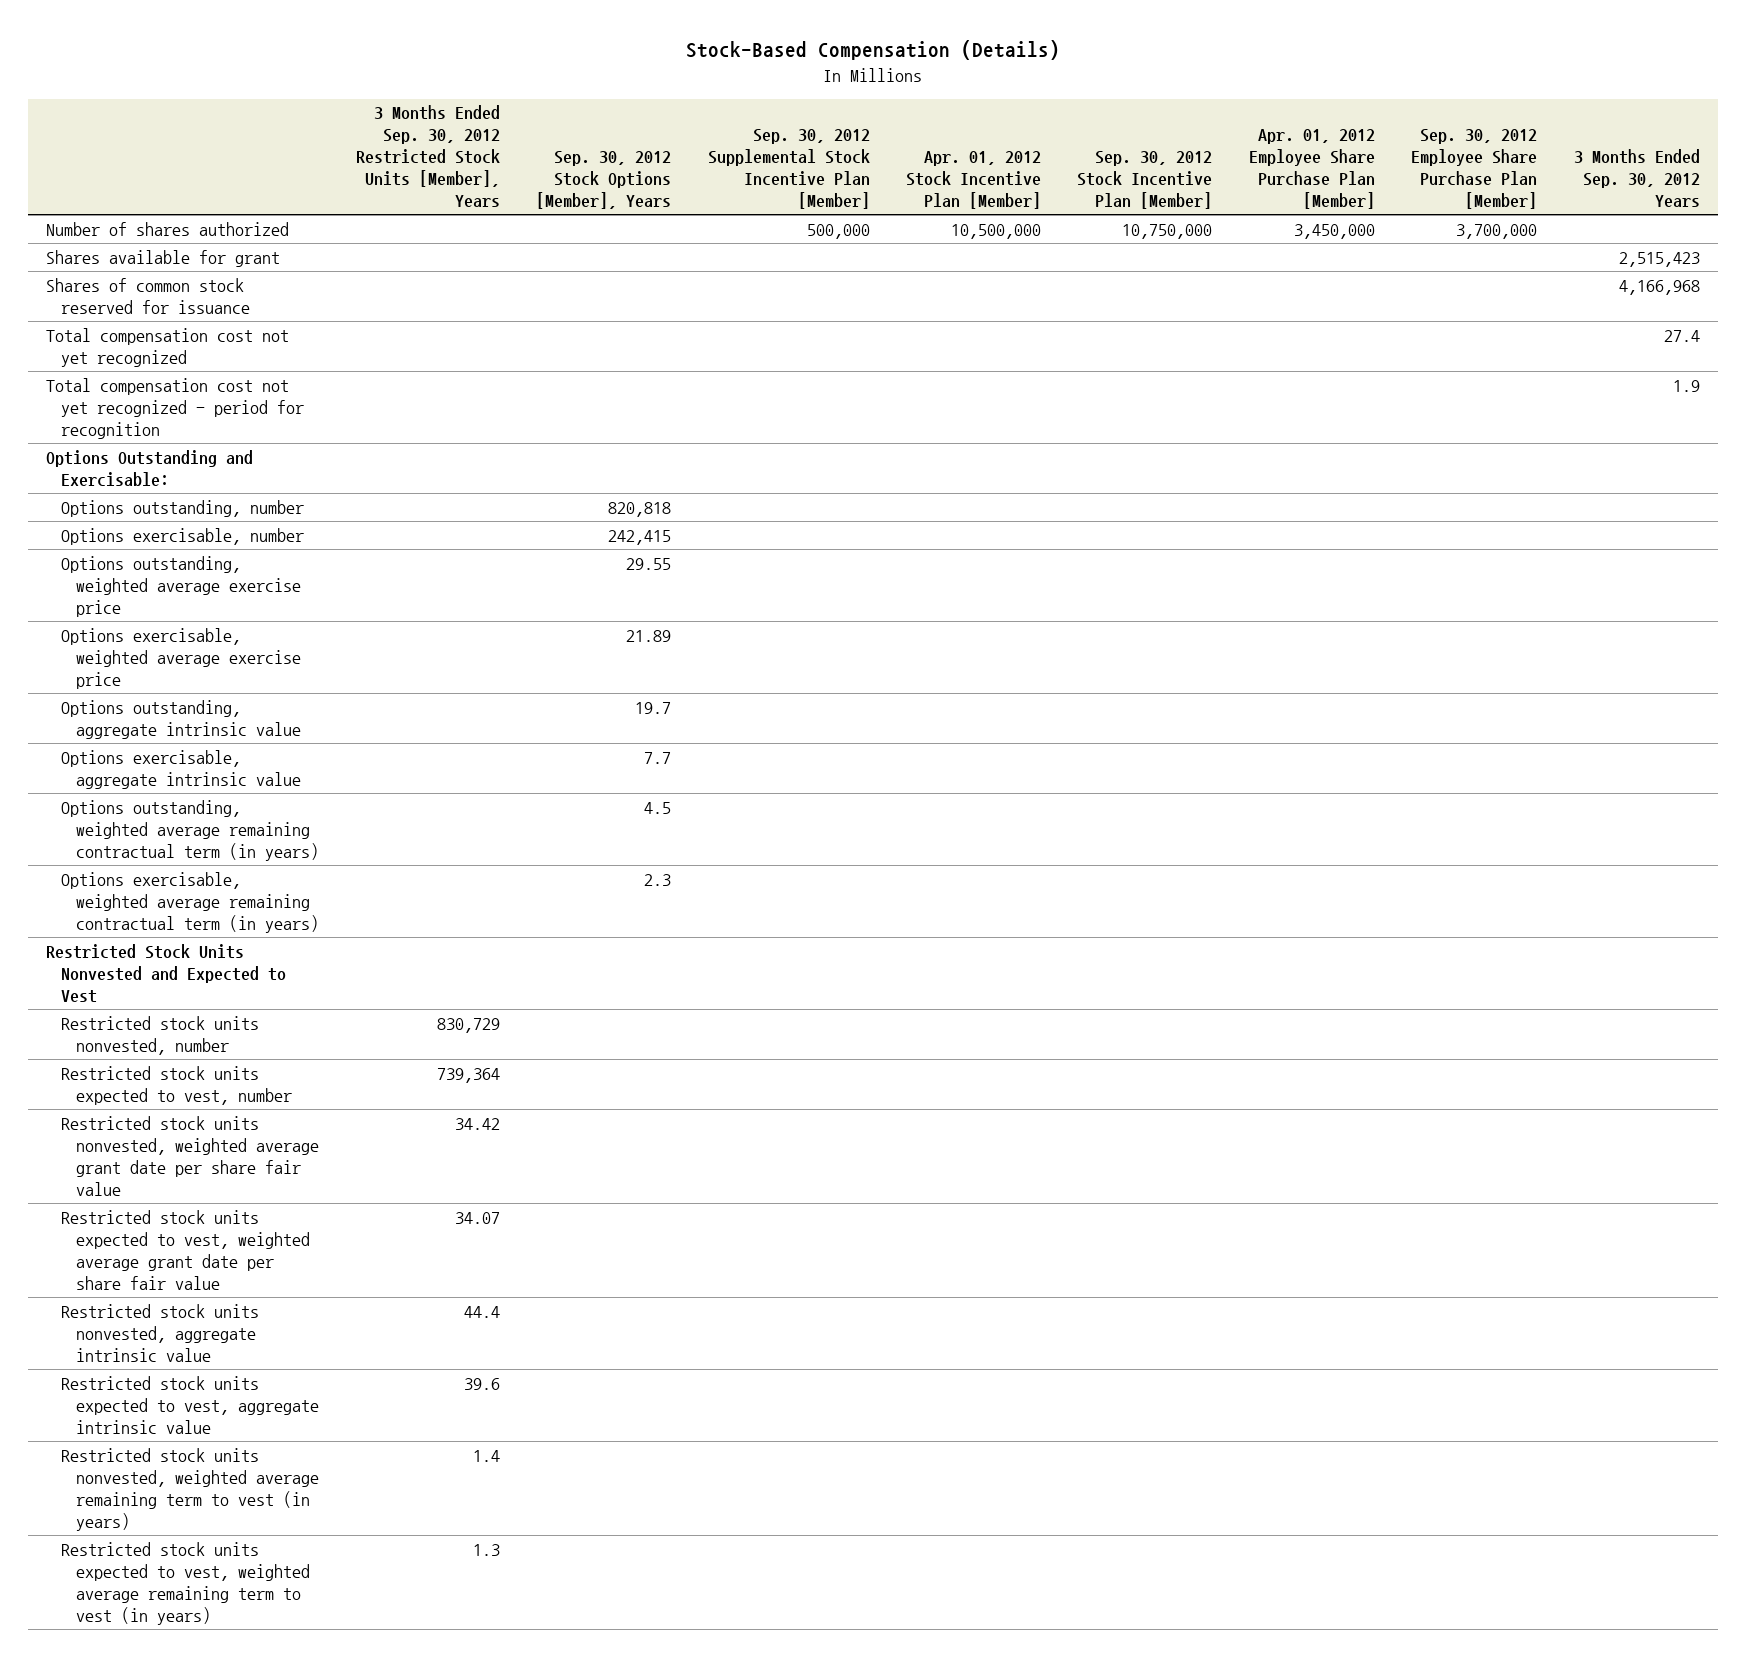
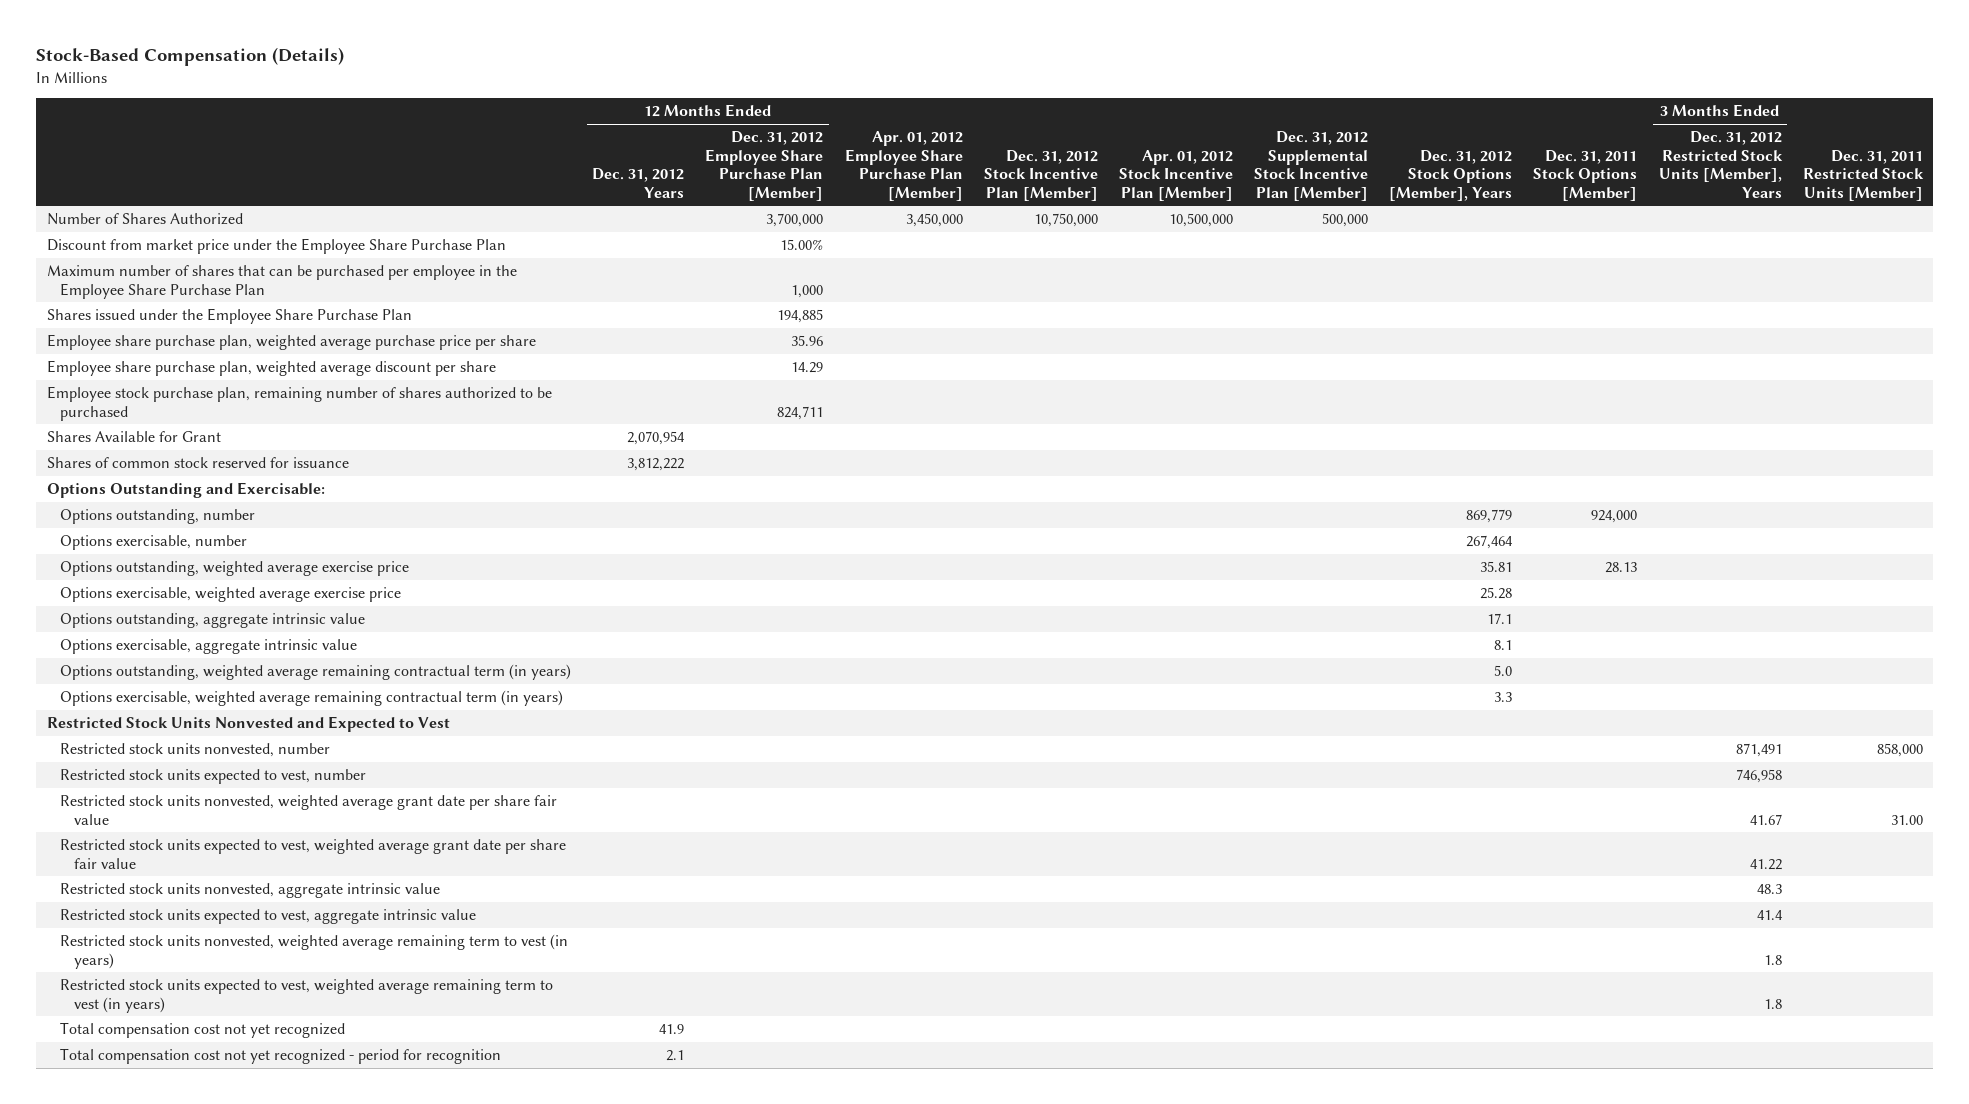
- | 3 Months Ended Sep. 30, 2012 Restricted Stock Units [Member], Years | Sep. 30, 2012 Stock Options [Member], Years | Sep. 30, 2012 Supplemental Stock Incentive Plan [Member] | Apr. 01, 2012 Stock Incentive Plan [Member] | Sep. 30, 2012 Stock Incentive Plan [Member] | Apr. 01, 2012 Employee Share Purchase Plan [Member] | Sep. 30, 2012 Employee Share Purchase Plan [Member] | 3 Months Ended Sep. 30, 2012 Years
+ | 12 Months Ended Dec. 31, 2012 Years | 12 Months Ended Dec. 31, 2012 Employee Share Purchase Plan [Member] | Apr. 01, 2012 Employee Share Purchase Plan [Member] | Dec. 31, 2012 Stock Incentive Plan [Member] | Apr. 01, 2012 Stock Incentive Plan [Member] | Dec. 31, 2012 Supplemental Stock Incentive Plan [Member] | Dec. 31, 2012 Stock Options [Member], Years | Dec. 31, 2011 Stock Options [Member] | 3 Months Ended Dec. 31, 2012 Restricted Stock Units [Member], Years | Dec. 31, 2011 Restricted Stock Units [Member]
- Number of shares authorized | | | 500,000 | 10,500,000 | 10,750,000 | 3,450,000 | 3,700,000 |
- Shares available for grant | | | | | | | | 2,515,423
+ Number of Shares Authorized | | 3,700,000 | 3,450,000 | 10,750,000 | 10,500,000 | 500,000 | | | |
+ Discount from market price under the Employee Share Purchase Plan | | 15.00% | | | | | | | |
+ Maximum number of shares that can be purchased per employee in the Employee Share Purchase Plan | | 1,000 | | | | | | | |
+ Shares issued under the Employee Share Purchase Plan | | 194,885 | | | | | | | |
+ Employee share purchase plan, weighted average purchase price per share | | 35.96 | | | | | | | |
+ Employee share purchase plan, weighted average discount per share | | 14.29 | | | | | | | |
+ Employee stock purchase plan, remaining number of shares authorized to be purchased | | 824,711 | | | | | | | |
+ Shares Available for Grant | 2,070,954 | | | | | | | | |
moved down: Total compensation cost not yet recognized | 41.9 | | | | | | | | |
moved down: Total compensation cost not yet recognized - period for recognition | 2.1 | | | | | | | | |

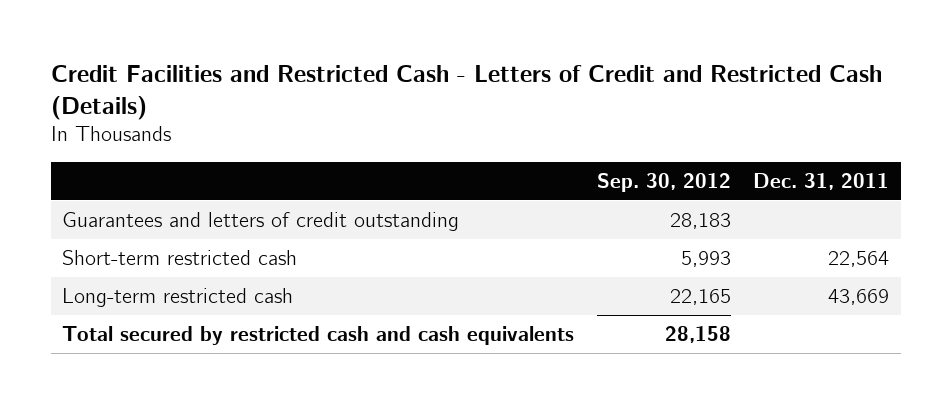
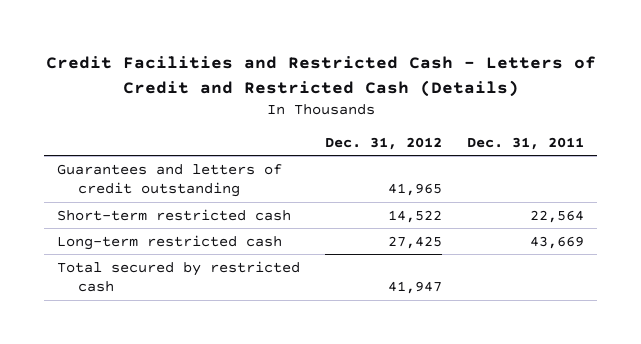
- | Sep. 30, 2012 | Dec. 31, 2011
+ | Dec. 31, 2012 | Dec. 31, 2011
- Total secured by restricted cash and cash equivalents | 28,158 |
+ Total secured by restricted cash | 41,947 |

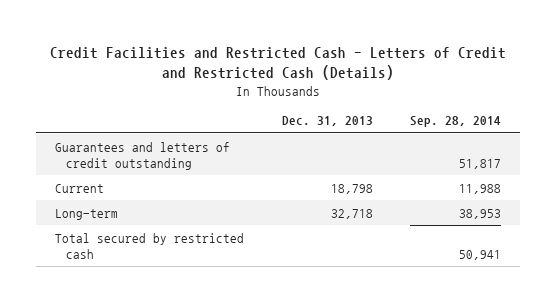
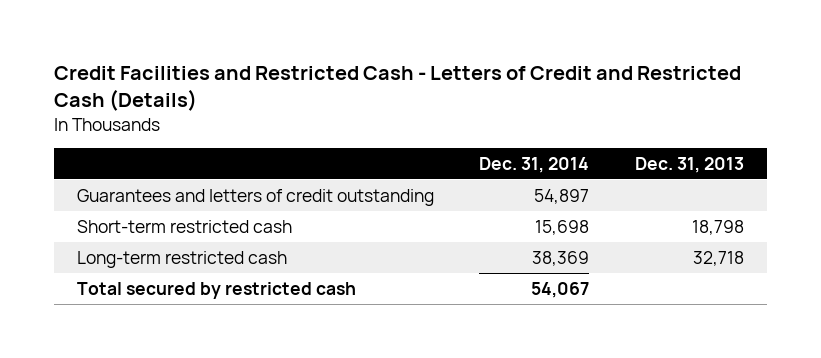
- | Dec. 31, 2013 | Sep. 28, 2014
+ | Dec. 31, 2014 | Dec. 31, 2013
- Current | 18,798 | 11,988
- Long-term | 32,718 | 38,953
+ Short-term restricted cash | 15,698 | 18,798
+ Long-term restricted cash | 38,369 | 32,718

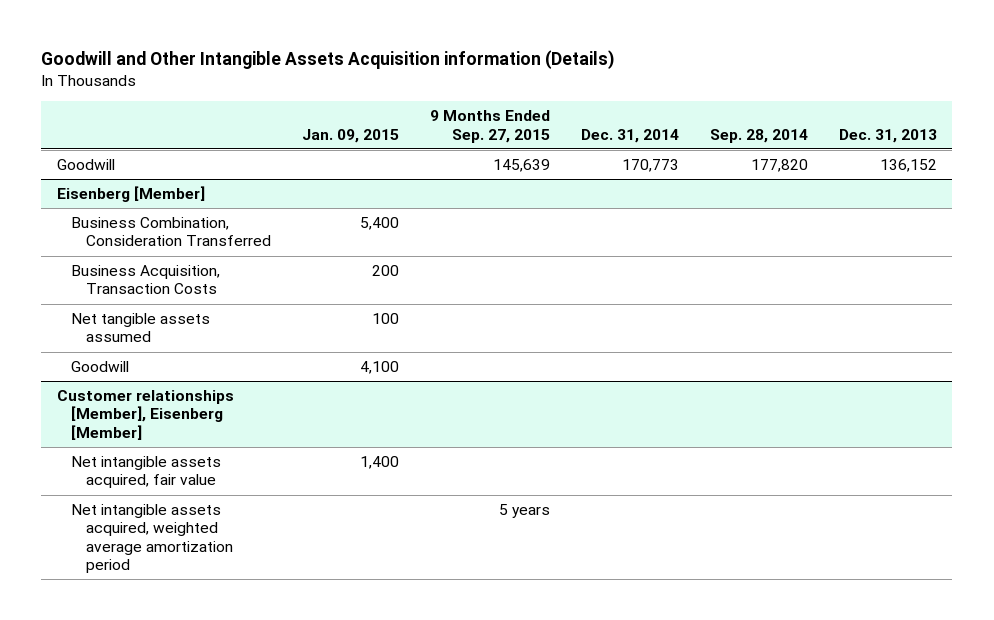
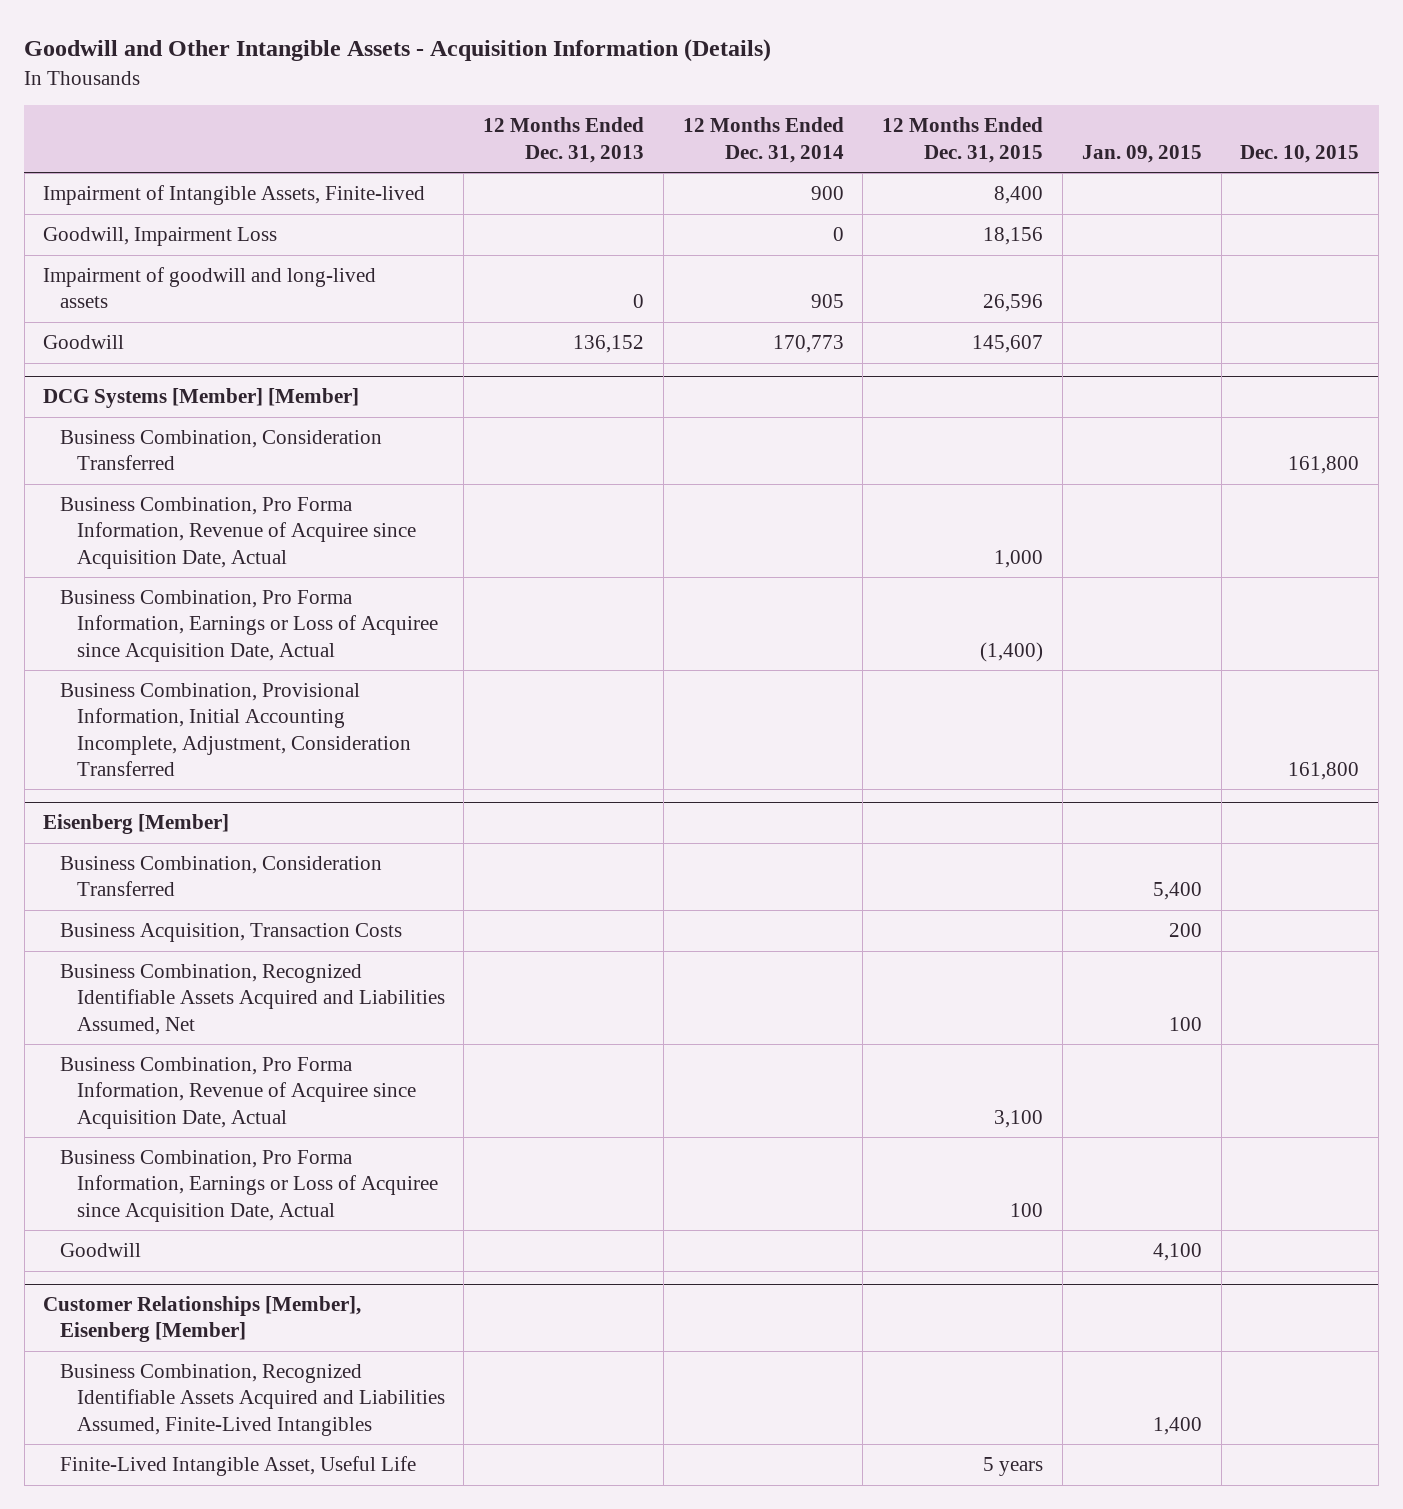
- Goodwill and Other Intangible Assets Acquisition information (Details)
+ Goodwill and Other Intangible Assets - Acquisition Information (Details)
- | Jan. 09, 2015 | 9 Months Ended Sep. 27, 2015 | Dec. 31, 2014 | Sep. 28, 2014 | Dec. 31, 2013
+ | 12 Months Ended Dec. 31, 2013 | 12 Months Ended Dec. 31, 2014 | 12 Months Ended Dec. 31, 2015 | Jan. 09, 2015 | Dec. 10, 2015
+ Impairment of Intangible Assets, Finite-lived | | 900 | 8,400 | |
+ Goodwill, Impairment Loss | | 0 | 18,156 | |
+ Impairment of goodwill and long-lived assets | 0 | 905 | 26,596 | |
+ DCG Systems [Member] [Member]
+ Business Combination, Consideration Transferred | | | | | 161,800
+ Business Combination, Pro Forma Information, Revenue of Acquiree since Acquisition Date, Actual | | | 1,000 | |
+ Business Combination, Pro Forma Information, Earnings or Loss of Acquiree since Acquisition Date, Actual | | | (1,400) | |
+ Business Combination, Provisional Information, Initial Accounting Incomplete, Adjustment, Consideration Transferred | | | | | 161,800
@ Eisenberg [Member]
- Net tangible assets assumed | 100 | | | |
+ Business Combination, Recognized Identifiable Assets Acquired and Liabilities Assumed, Net | | | | 100 |
+ Business Combination, Pro Forma Information, Revenue of Acquiree since Acquisition Date, Actual | | | 3,100 | |
+ Business Combination, Pro Forma Information, Earnings or Loss of Acquiree since Acquisition Date, Actual | | | 100 | |
- Customer relationships [Member], Eisenberg [Member]
- Net intangible assets acquired, fair value | 1,400 | | | |
- Net intangible assets acquired, weighted average amortization period | | 5 years | | |
+ Customer Relationships [Member], Eisenberg [Member]
+ Business Combination, Recognized Identifiable Assets Acquired and Liabilities Assumed, Finite-Lived Intangibles | | | | 1,400 |
+ Finite-Lived Intangible Asset, Useful Life | | | 5 years | |

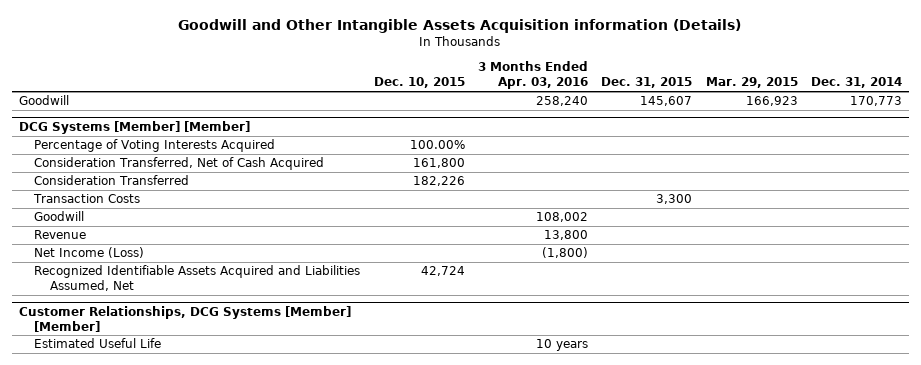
- Goodwill and Other Intangible Assets - Acquisition Information (Details)
+ Goodwill and Other Intangible Assets Acquisition information (Details)
- | 12 Months Ended Dec. 31, 2013 | 12 Months Ended Dec. 31, 2014 | 12 Months Ended Dec. 31, 2015 | Jan. 09, 2015 | Dec. 10, 2015
+ | Dec. 10, 2015 | 3 Months Ended Apr. 03, 2016 | Dec. 31, 2015 | Mar. 29, 2015 | Dec. 31, 2014
- Impairment of Intangible Assets, Finite-lived | | 900 | 8,400 | |
- Goodwill, Impairment Loss | | 0 | 18,156 | |
- Impairment of goodwill and long-lived assets | 0 | 905 | 26,596 | |
@ DCG Systems [Member] [Member]
- Business Combination, Consideration Transferred | | | | | 161,800
- Business Combination, Pro Forma Information, Revenue of Acquiree since Acquisition Date, Actual | | | 1,000 | |
- Business Combination, Pro Forma Information, Earnings or Loss of Acquiree since Acquisition Date, Actual | | | (1,400) | |
- Business Combination, Provisional Information, Initial Accounting Incomplete, Adjustment, Consideration Transferred | | | | | 161,800
- Eisenberg [Member]
- Business Combination, Consideration Transferred | | | | 5,400 |
- Business Acquisition, Transaction Costs | | | | 200 |
- Business Combination, Recognized Identifiable Assets Acquired and Liabilities Assumed, Net | | | | 100 |
- Business Combination, Pro Forma Information, Revenue of Acquiree since Acquisition Date, Actual | | | 3,100 | |
- Business Combination, Pro Forma Information, Earnings or Loss of Acquiree since Acquisition Date, Actual | | | 100 | |
- Goodwill | | | | 4,100 |
- Customer Relationships [Member], Eisenberg [Member]
- Business Combination, Recognized Identifiable Assets Acquired and Liabilities Assumed, Finite-Lived Intangibles | | | | 1,400 |
- Finite-Lived Intangible Asset, Useful Life | | | 5 years | |
@ DCG Systems [Member] [Member]
+ Percentage of Voting Interests Acquired | 100.00% | | | |
+ Consideration Transferred, Net of Cash Acquired | 161,800 | | | |
+ Consideration Transferred | 182,226 | | | |
+ Transaction Costs | | | 3,300 | |
+ Goodwill | | 108,002 | | |
+ Revenue | | 13,800 | | |
+ Net Income (Loss) | | (1,800) | | |
+ Recognized Identifiable Assets Acquired and Liabilities Assumed, Net | 42,724 | | | |
+ Customer Relationships, DCG Systems [Member] [Member]
+ Estimated Useful Life | | 10 years | | |

